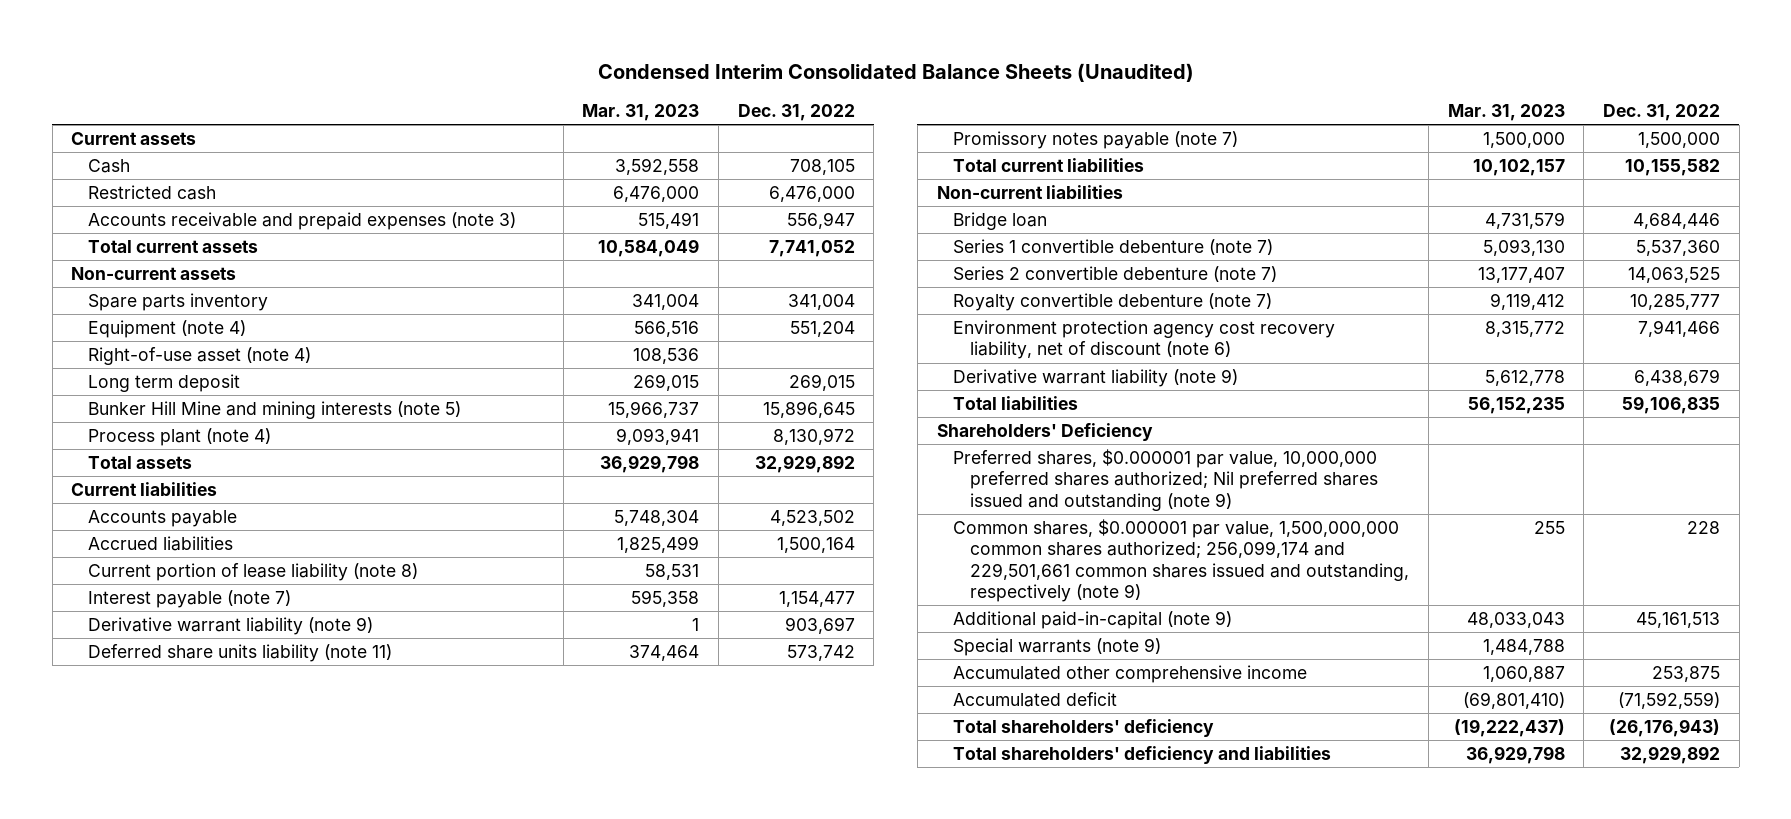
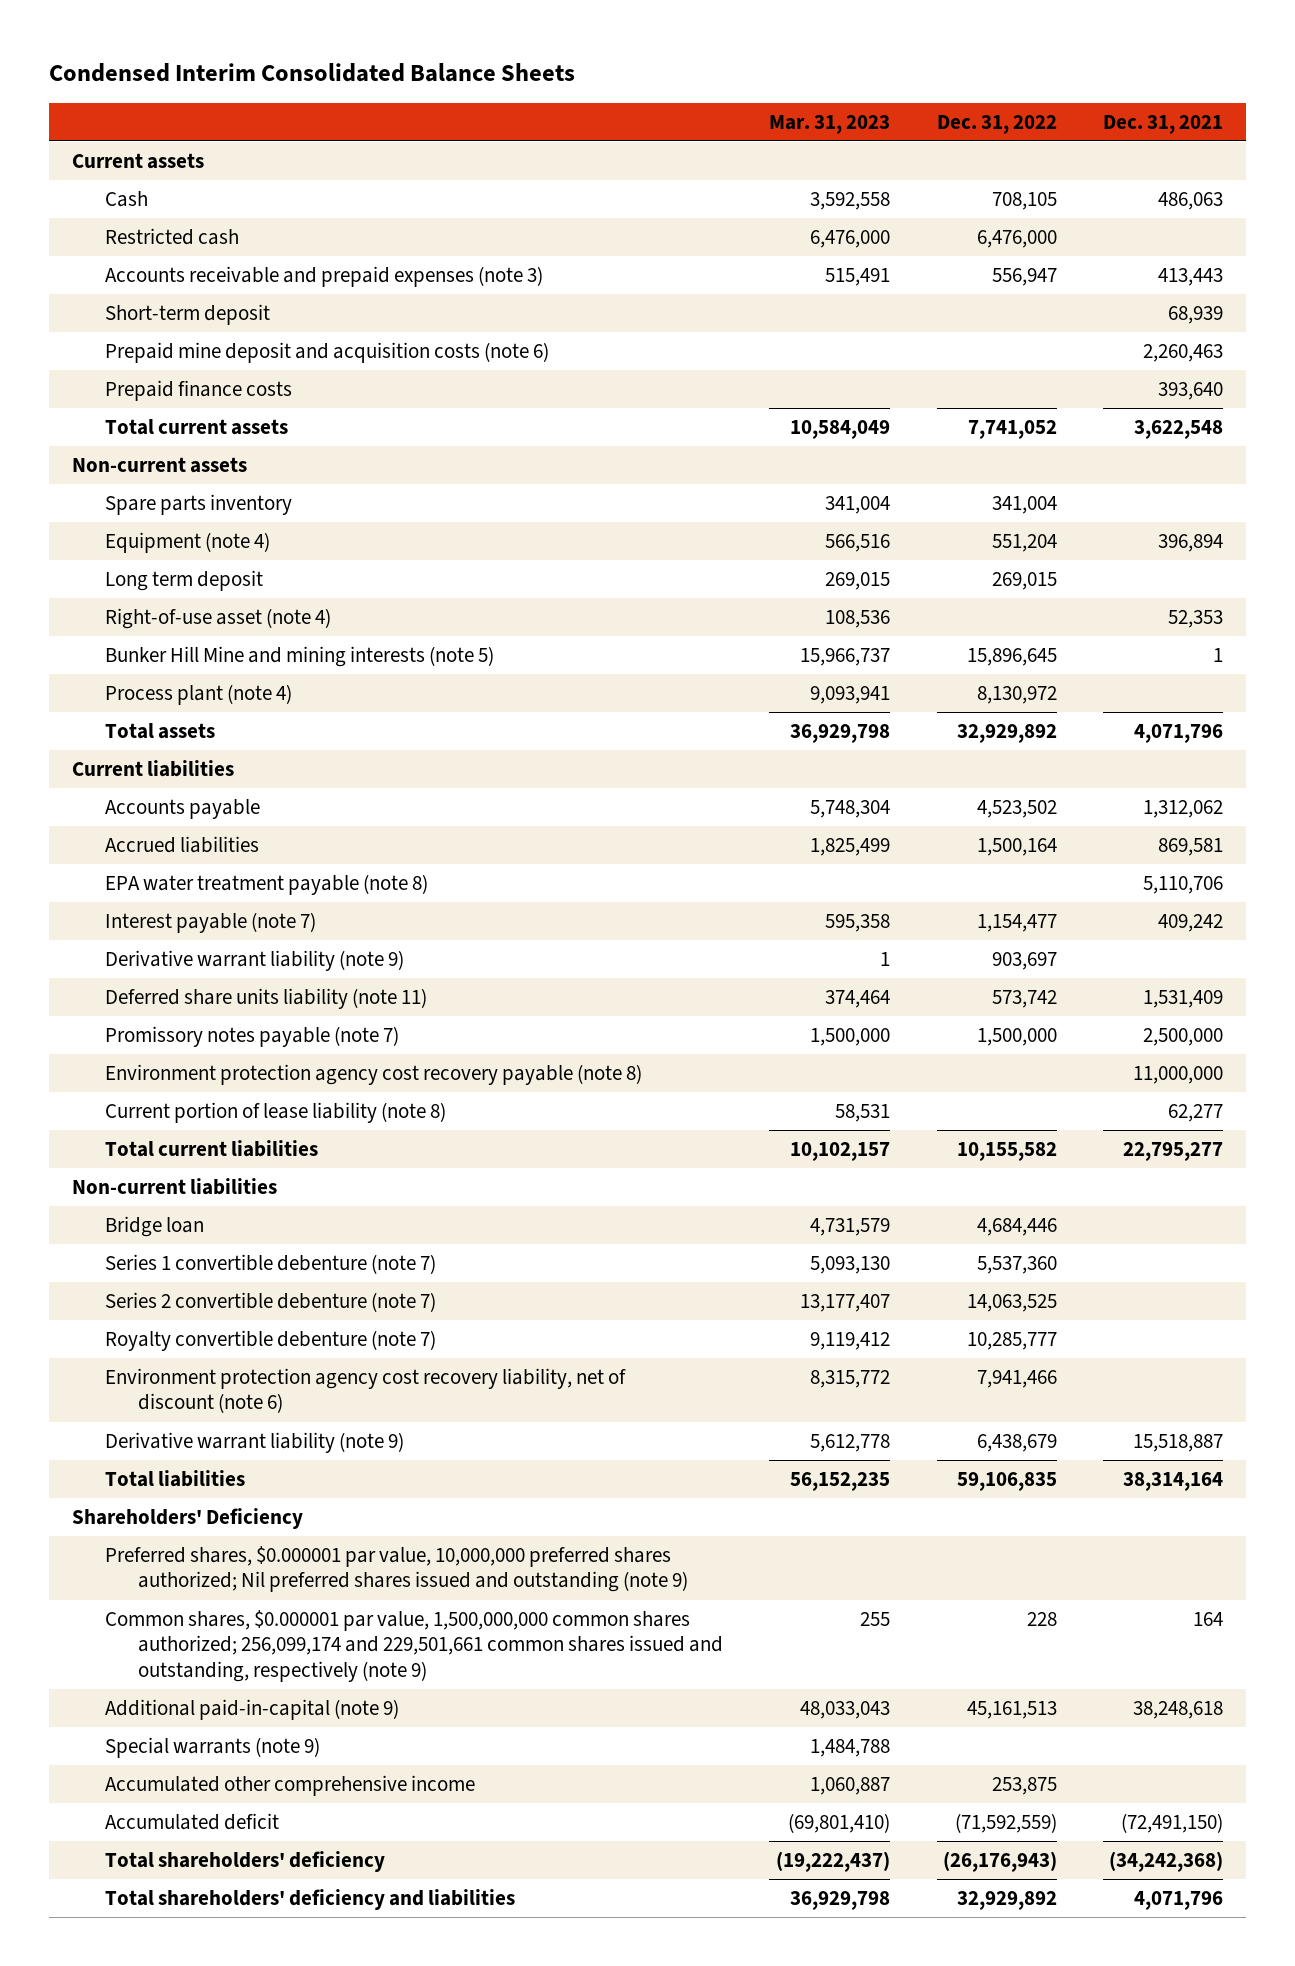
- Condensed Interim Consolidated Balance Sheets (Unaudited)
+ Condensed Interim Consolidated Balance Sheets
- | Mar. 31, 2023 | Dec. 31, 2022
+ | Mar. 31, 2023 | Dec. 31, 2022 | Dec. 31, 2021
+ Short-term deposit | | | 68,939
+ Prepaid mine deposit and acquisition costs (note 6) | | | 2,260,463
+ Prepaid finance costs | | | 393,640
moved down: Right-of-use asset (note 4) | 108,536 | | 52,353
+ EPA water treatment payable (note 8) | | | 5,110,706
+ Environment protection agency cost recovery payable (note 8) | | | 11,000,000
moved down: Current portion of lease liability (note 8) | 58,531 | | 62,277

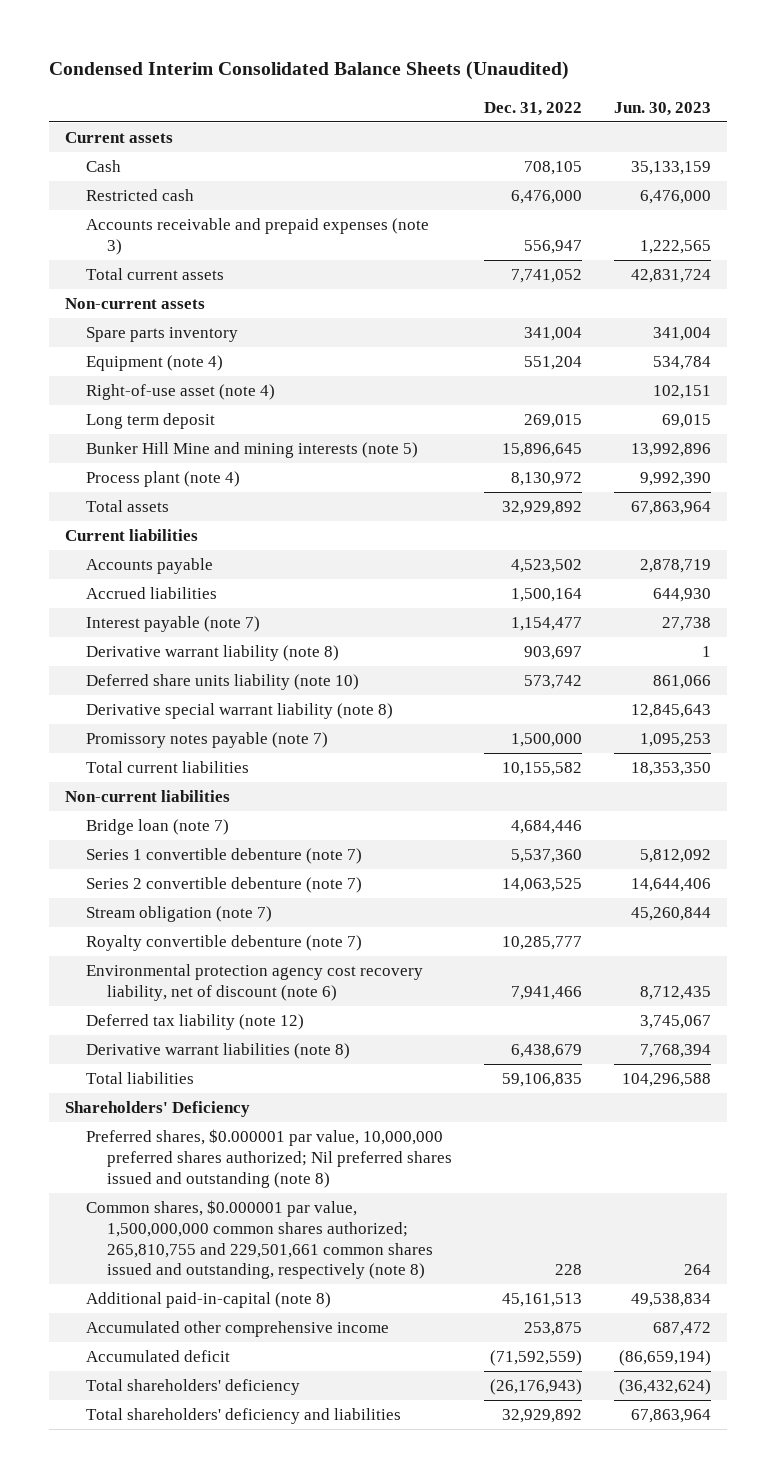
- Condensed Interim Consolidated Balance Sheets
+ Condensed Interim Consolidated Balance Sheets (Unaudited)
- | Mar. 31, 2023 | Dec. 31, 2022 | Dec. 31, 2021
+ | Dec. 31, 2022 | Jun. 30, 2023
- Short-term deposit | | | 68,939
- Prepaid mine deposit and acquisition costs (note 6) | | | 2,260,463
- Prepaid finance costs | | | 393,640
moved down: Long term deposit | 269,015 | 69,015
- EPA water treatment payable (note 8) | | | 5,110,706
- Derivative warrant liability (note 9) | 1 | 903,697 |
- Deferred share units liability (note 11) | 374,464 | 573,742 | 1,531,409
+ Derivative warrant liability (note 8) | 903,697 | 1
+ Deferred share units liability (note 10) | 573,742 | 861,066
+ Derivative special warrant liability (note 8) | | 12,845,643
- Environment protection agency cost recovery payable (note 8) | | | 11,000,000
- Current portion of lease liability (note 8) | 58,531 | | 62,277
- Bridge loan | 4,731,579 | 4,684,446 |
+ Bridge loan (note 7) | 4,684,446 |
+ Stream obligation (note 7) | | 45,260,844
- Environment protection agency cost recovery liability, net of discount (note 6) | 8,315,772 | 7,941,466 |
- Derivative warrant liability (note 9) | 5,612,778 | 6,438,679 | 15,518,887
+ Environmental protection agency cost recovery liability, net of discount (note 6) | 7,941,466 | 8,712,435
+ Deferred tax liability (note 12) | | 3,745,067
+ Derivative warrant liabilities (note 8) | 6,438,679 | 7,768,394
- Preferred shares, $0.000001 par value, 10,000,000 preferred shares authorized; Nil preferred shares issued and outstanding (note 9)
- Common shares, $0.000001 par value, 1,500,000,000 common shares authorized; 256,099,174 and 229,501,661 common shares issued and outstanding, respectively (note 9) | 255 | 228 | 164
- Additional paid-in-capital (note 9) | 48,033,043 | 45,161,513 | 38,248,618
- Special warrants (note 9) | 1,484,788 | |
+ Preferred shares, $0.000001 par value, 10,000,000 preferred shares authorized; Nil preferred shares issued and outstanding (note 8)
+ Common shares, $0.000001 par value, 1,500,000,000 common shares authorized; 265,810,755 and 229,501,661 common shares issued and outstanding, respectively (note 8) | 228 | 264
+ Additional paid-in-capital (note 8) | 45,161,513 | 49,538,834

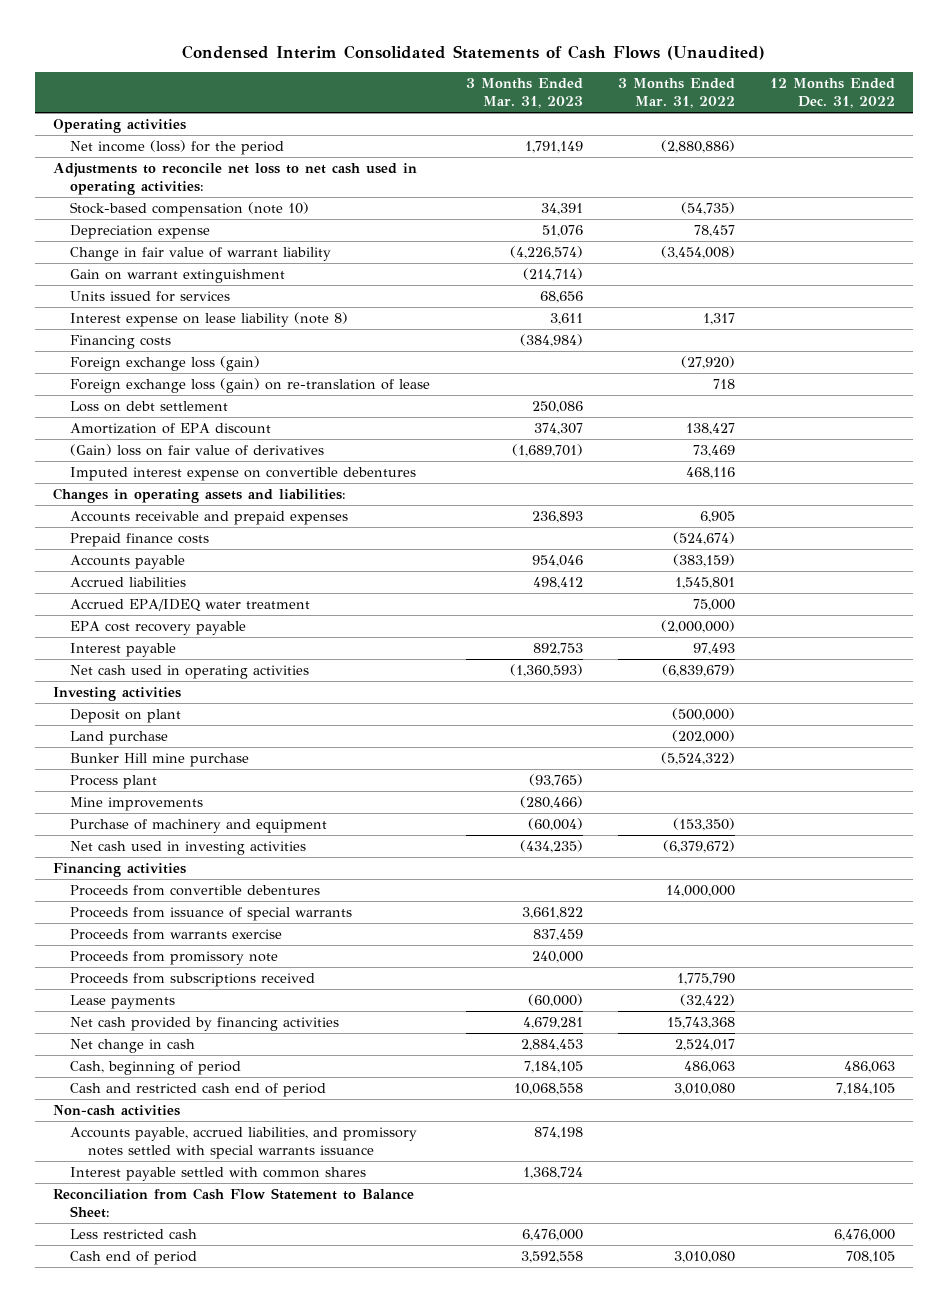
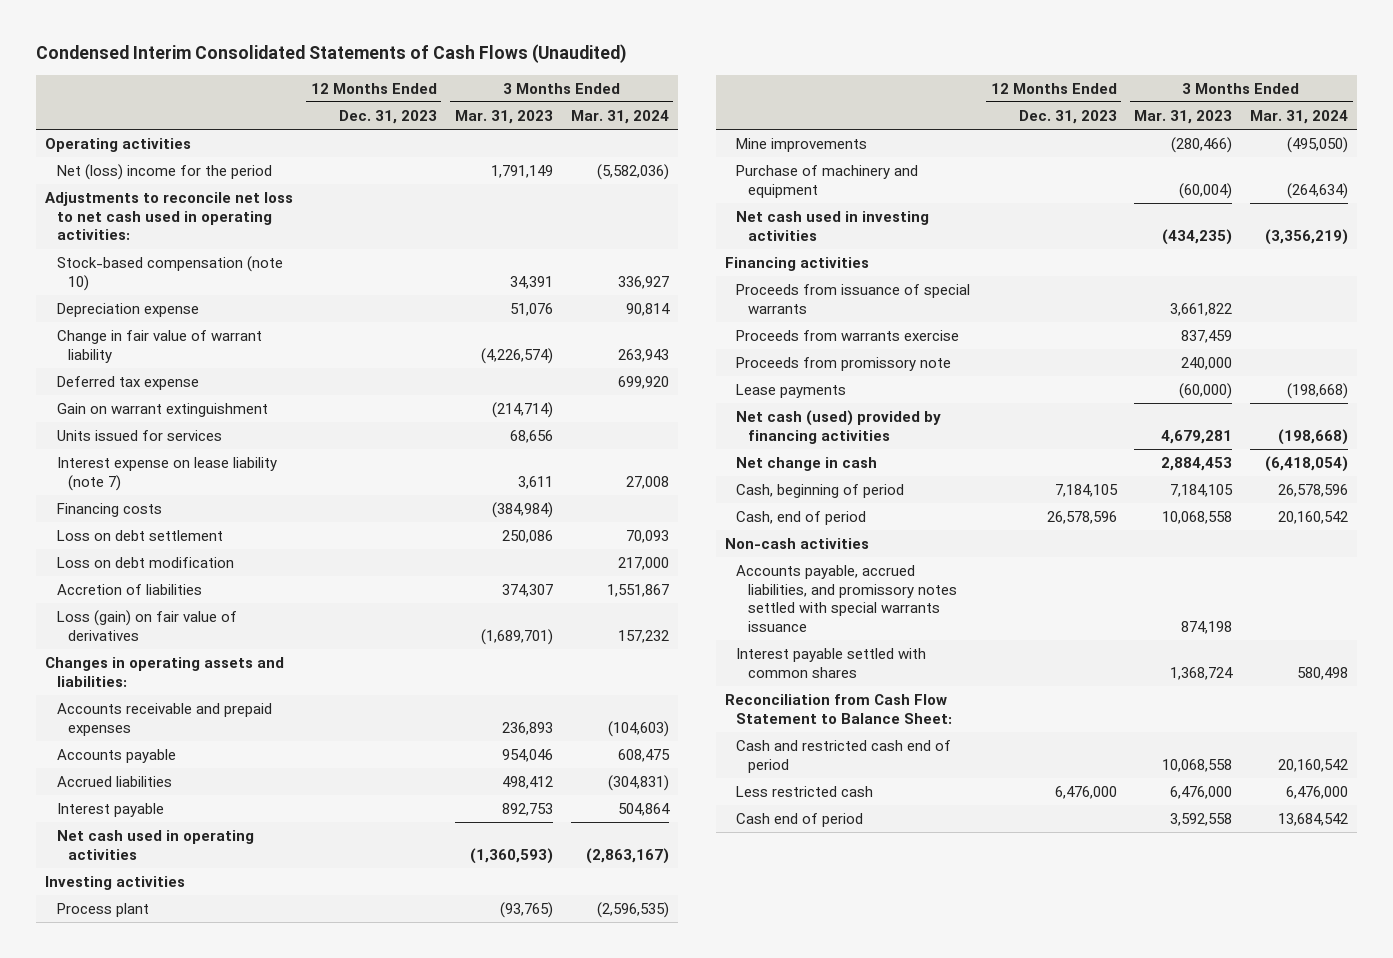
- | 3 Months Ended Mar. 31, 2023 | 3 Months Ended Mar. 31, 2022 | 12 Months Ended Dec. 31, 2022
+ | 12 Months Ended Dec. 31, 2023 | 3 Months Ended Mar. 31, 2023 | 3 Months Ended Mar. 31, 2024
- Net income (loss) for the period | 1,791,149 | (2,880,886) |
+ Net (loss) income for the period | | 1,791,149 | (5,582,036)
+ Deferred tax expense | | | 699,920
- Interest expense on lease liability (note 8) | 3,611 | 1,317 |
+ Interest expense on lease liability (note 7) | | 3,611 | 27,008
- Foreign exchange loss (gain) | | (27,920) |
- Foreign exchange loss (gain) on re-translation of lease | | 718 |
- Amortization of EPA discount | 374,307 | 138,427 |
- (Gain) loss on fair value of derivatives | (1,689,701) | 73,469 |
- Imputed interest expense on convertible debentures | | 468,116 |
+ Loss on debt modification | | | 217,000
+ Accretion of liabilities | | 374,307 | 1,551,867
+ Loss (gain) on fair value of derivatives | | (1,689,701) | 157,232
- Prepaid finance costs | | (524,674) |
- Accrued EPA/IDEQ water treatment | | 75,000 |
- EPA cost recovery payable | | (2,000,000) |
- Deposit on plant | | (500,000) |
- Land purchase | | (202,000) |
- Bunker Hill mine purchase | | (5,524,322) |
- Proceeds from convertible debentures | | 14,000,000 |
- Proceeds from subscriptions received | | 1,775,790 |
- Net cash provided by financing activities | 4,679,281 | 15,743,368 |
+ Net cash (used) provided by financing activities | | 4,679,281 | (198,668)
+ Cash, end of period | 26,578,596 | 10,068,558 | 20,160,542
moved down: Cash and restricted cash end of period | | 10,068,558 | 20,160,542

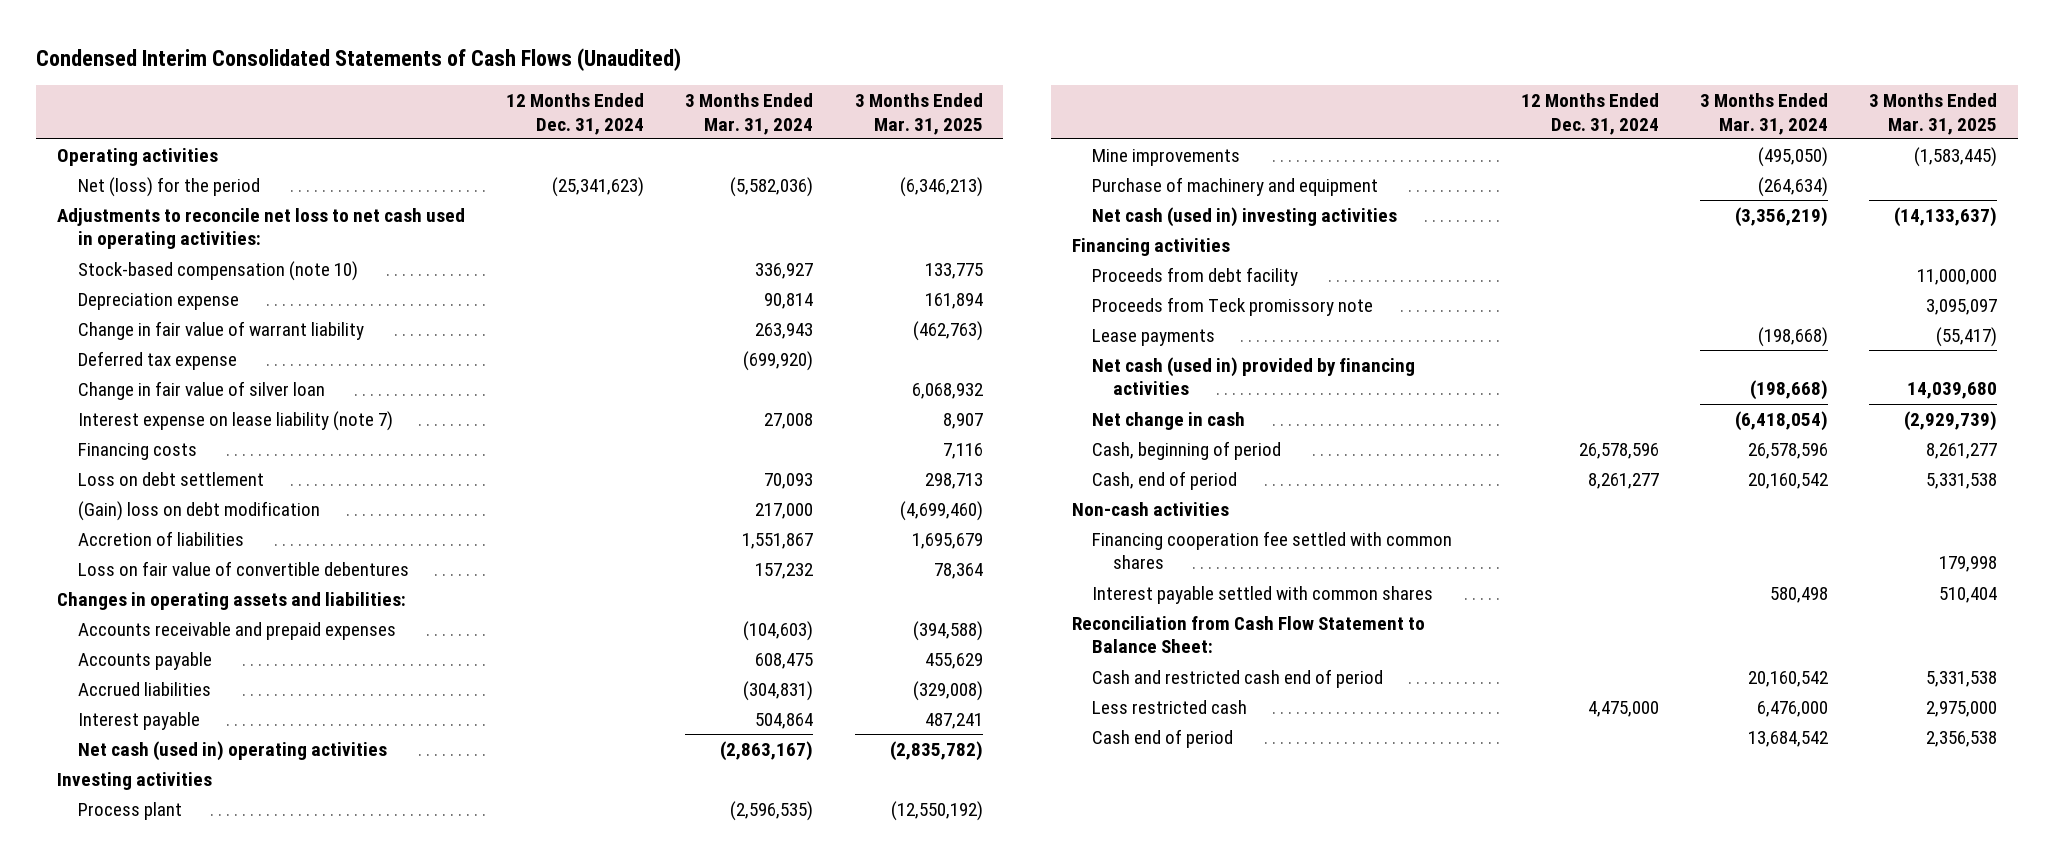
- | 12 Months Ended Dec. 31, 2023 | 3 Months Ended Mar. 31, 2023 | 3 Months Ended Mar. 31, 2024
+ | 12 Months Ended Dec. 31, 2024 | 3 Months Ended Mar. 31, 2024 | 3 Months Ended Mar. 31, 2025
- Net (loss) income for the period | | 1,791,149 | (5,582,036)
+ Net (loss) for the period | (25,341,623) | (5,582,036) | (6,346,213)
- Deferred tax expense | | | 699,920
- Gain on warrant extinguishment | | (214,714) |
- Units issued for services | | 68,656 |
+ Deferred tax expense | | (699,920) |
+ Change in fair value of silver loan | | | 6,068,932
- Loss on debt modification | | | 217,000
+ (Gain) loss on debt modification | | 217,000 | (4,699,460)
- Loss (gain) on fair value of derivatives | | (1,689,701) | 157,232
+ Loss on fair value of convertible debentures | | 157,232 | 78,364
- Net cash used in operating activities | | (1,360,593) | (2,863,167)
+ Net cash (used in) operating activities | | (2,863,167) | (2,835,782)
- Net cash used in investing activities | | (434,235) | (3,356,219)
+ Net cash (used in) investing activities | | (3,356,219) | (14,133,637)
- Proceeds from issuance of special warrants | | 3,661,822 |
- Proceeds from warrants exercise | | 837,459 |
- Proceeds from promissory note | | 240,000 |
+ Proceeds from debt facility | | | 11,000,000
+ Proceeds from Teck promissory note | | | 3,095,097
- Net cash (used) provided by financing activities | | 4,679,281 | (198,668)
+ Net cash (used in) provided by financing activities | | (198,668) | 14,039,680
- Accounts payable, accrued liabilities, and promissory notes settled with special warrants issuance | | 874,198 |
+ Financing cooperation fee settled with common shares | | | 179,998

